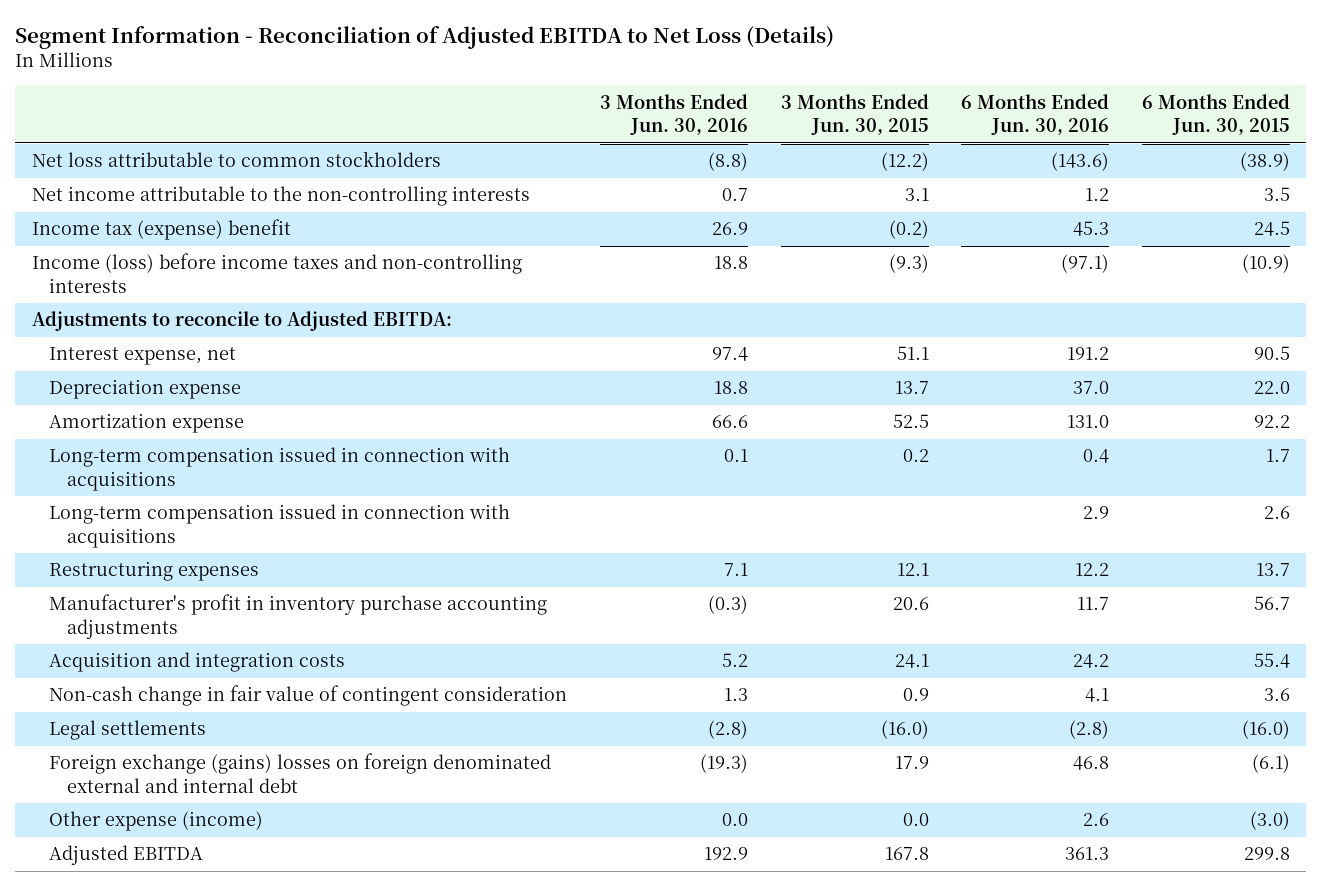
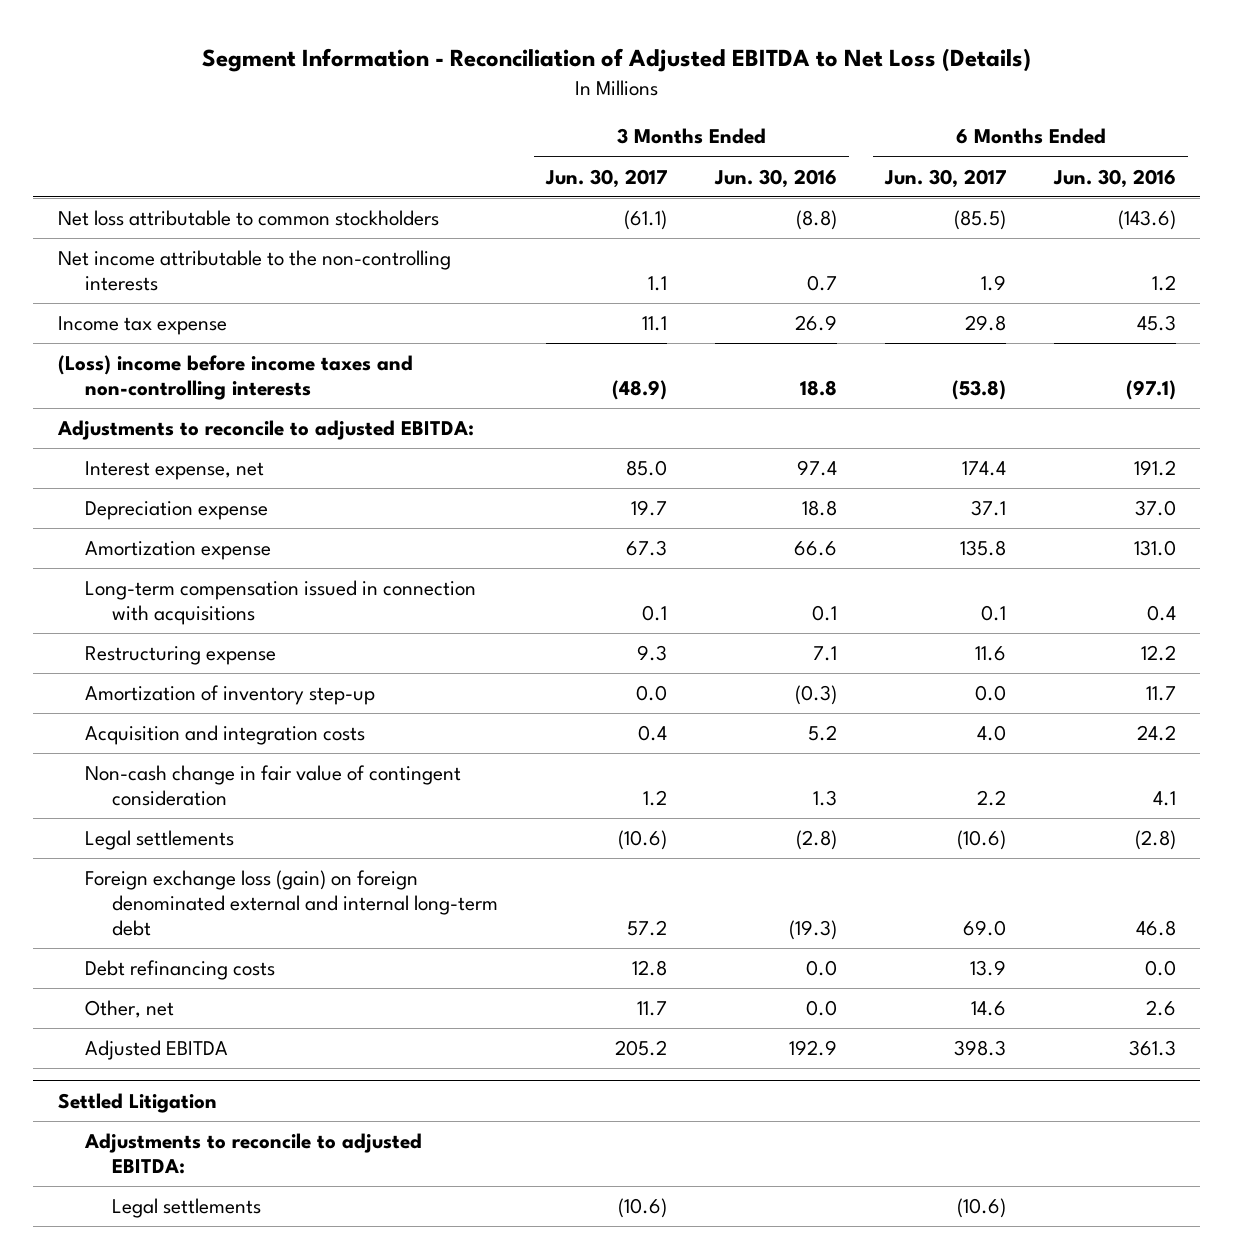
- | 3 Months Ended Jun. 30, 2016 | 3 Months Ended Jun. 30, 2015 | 6 Months Ended Jun. 30, 2016 | 6 Months Ended Jun. 30, 2015
+ | 3 Months Ended Jun. 30, 2017 | 3 Months Ended Jun. 30, 2016 | 6 Months Ended Jun. 30, 2017 | 6 Months Ended Jun. 30, 2016
- Income tax (expense) benefit | 26.9 | (0.2) | 45.3 | 24.5
- Income (loss) before income taxes and non-controlling interests | 18.8 | (9.3) | (97.1) | (10.9)
- Adjustments to reconcile to Adjusted EBITDA:
+ Income tax expense | 11.1 | 26.9 | 29.8 | 45.3
+ (Loss) income before income taxes and non-controlling interests | (48.9) | 18.8 | (53.8) | (97.1)
+ Adjustments to reconcile to adjusted EBITDA:
- Long-term compensation issued in connection with acquisitions | | | 2.9 | 2.6
- Restructuring expenses | 7.1 | 12.1 | 12.2 | 13.7
- Manufacturer's profit in inventory purchase accounting adjustments | (0.3) | 20.6 | 11.7 | 56.7
+ Restructuring expense | 9.3 | 7.1 | 11.6 | 12.2
+ Amortization of inventory step-up | 0.0 | (0.3) | 0.0 | 11.7
- Foreign exchange (gains) losses on foreign denominated external and internal debt | (19.3) | 17.9 | 46.8 | (6.1)
- Other expense (income) | 0.0 | 0.0 | 2.6 | (3.0)
+ Foreign exchange loss (gain) on foreign denominated external and internal long-term debt | 57.2 | (19.3) | 69.0 | 46.8
+ Debt refinancing costs | 12.8 | 0.0 | 13.9 | 0.0
+ Other, net | 11.7 | 0.0 | 14.6 | 2.6
+ Settled Litigation
+ Adjustments to reconcile to adjusted EBITDA:
+ Legal settlements | (10.6) | | (10.6) |

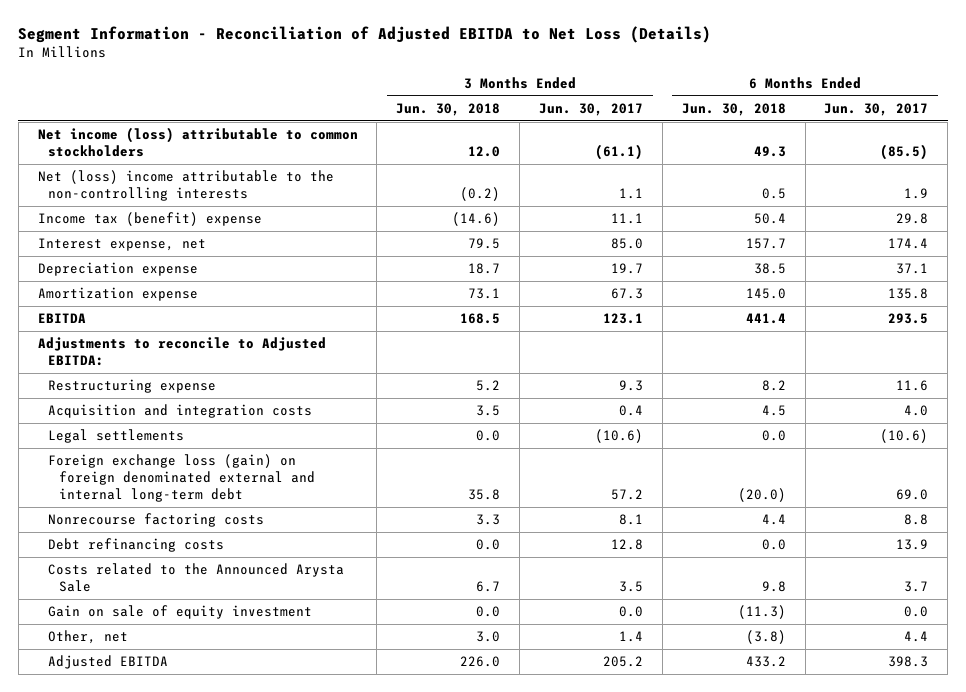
- | 3 Months Ended Jun. 30, 2017 | 3 Months Ended Jun. 30, 2016 | 6 Months Ended Jun. 30, 2017 | 6 Months Ended Jun. 30, 2016
+ | 3 Months Ended Jun. 30, 2018 | 3 Months Ended Jun. 30, 2017 | 6 Months Ended Jun. 30, 2018 | 6 Months Ended Jun. 30, 2017
- Net loss attributable to common stockholders | (61.1) | (8.8) | (85.5) | (143.6)
- Net income attributable to the non-controlling interests | 1.1 | 0.7 | 1.9 | 1.2
- Income tax expense | 11.1 | 26.9 | 29.8 | 45.3
- (Loss) income before income taxes and non-controlling interests | (48.9) | 18.8 | (53.8) | (97.1)
- Adjustments to reconcile to adjusted EBITDA:
+ Net income (loss) attributable to common stockholders | 12.0 | (61.1) | 49.3 | (85.5)
+ Net (loss) income attributable to the non-controlling interests | (0.2) | 1.1 | 0.5 | 1.9
+ Income tax (benefit) expense | (14.6) | 11.1 | 50.4 | 29.8
- Long-term compensation issued in connection with acquisitions | 0.1 | 0.1 | 0.1 | 0.4
+ EBITDA | 168.5 | 123.1 | 441.4 | 293.5
+ Adjustments to reconcile to Adjusted EBITDA:
- Amortization of inventory step-up | 0.0 | (0.3) | 0.0 | 11.7
- Non-cash change in fair value of contingent consideration | 1.2 | 1.3 | 2.2 | 4.1
+ Nonrecourse factoring costs | 3.3 | 8.1 | 4.4 | 8.8
- Other, net | 11.7 | 0.0 | 14.6 | 2.6
+ Costs related to the Announced Arysta Sale | 6.7 | 3.5 | 9.8 | 3.7
+ Gain on sale of equity investment | 0.0 | 0.0 | (11.3) | 0.0
+ Other, net | 3.0 | 1.4 | (3.8) | 4.4
- Settled Litigation
- Adjustments to reconcile to adjusted EBITDA:
- Legal settlements | (10.6) | | (10.6) |

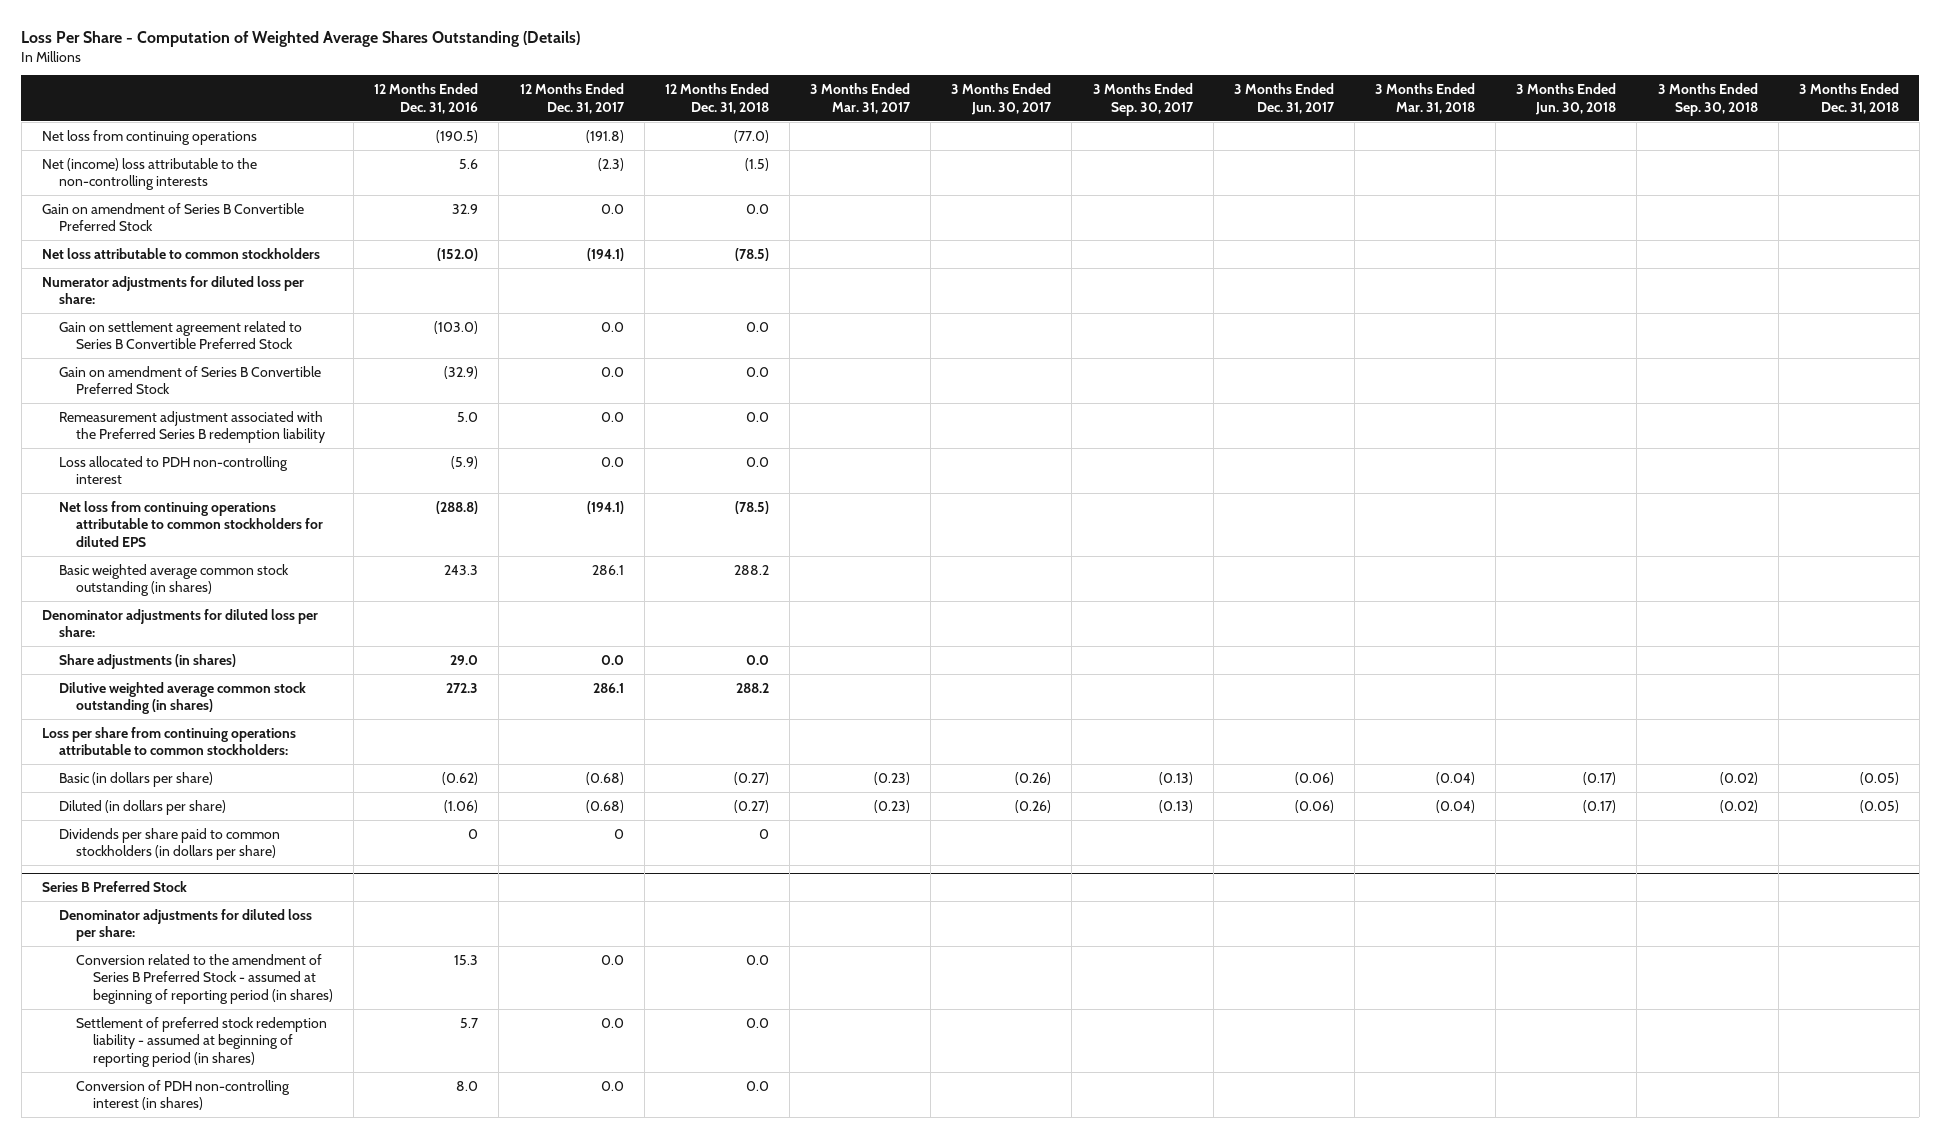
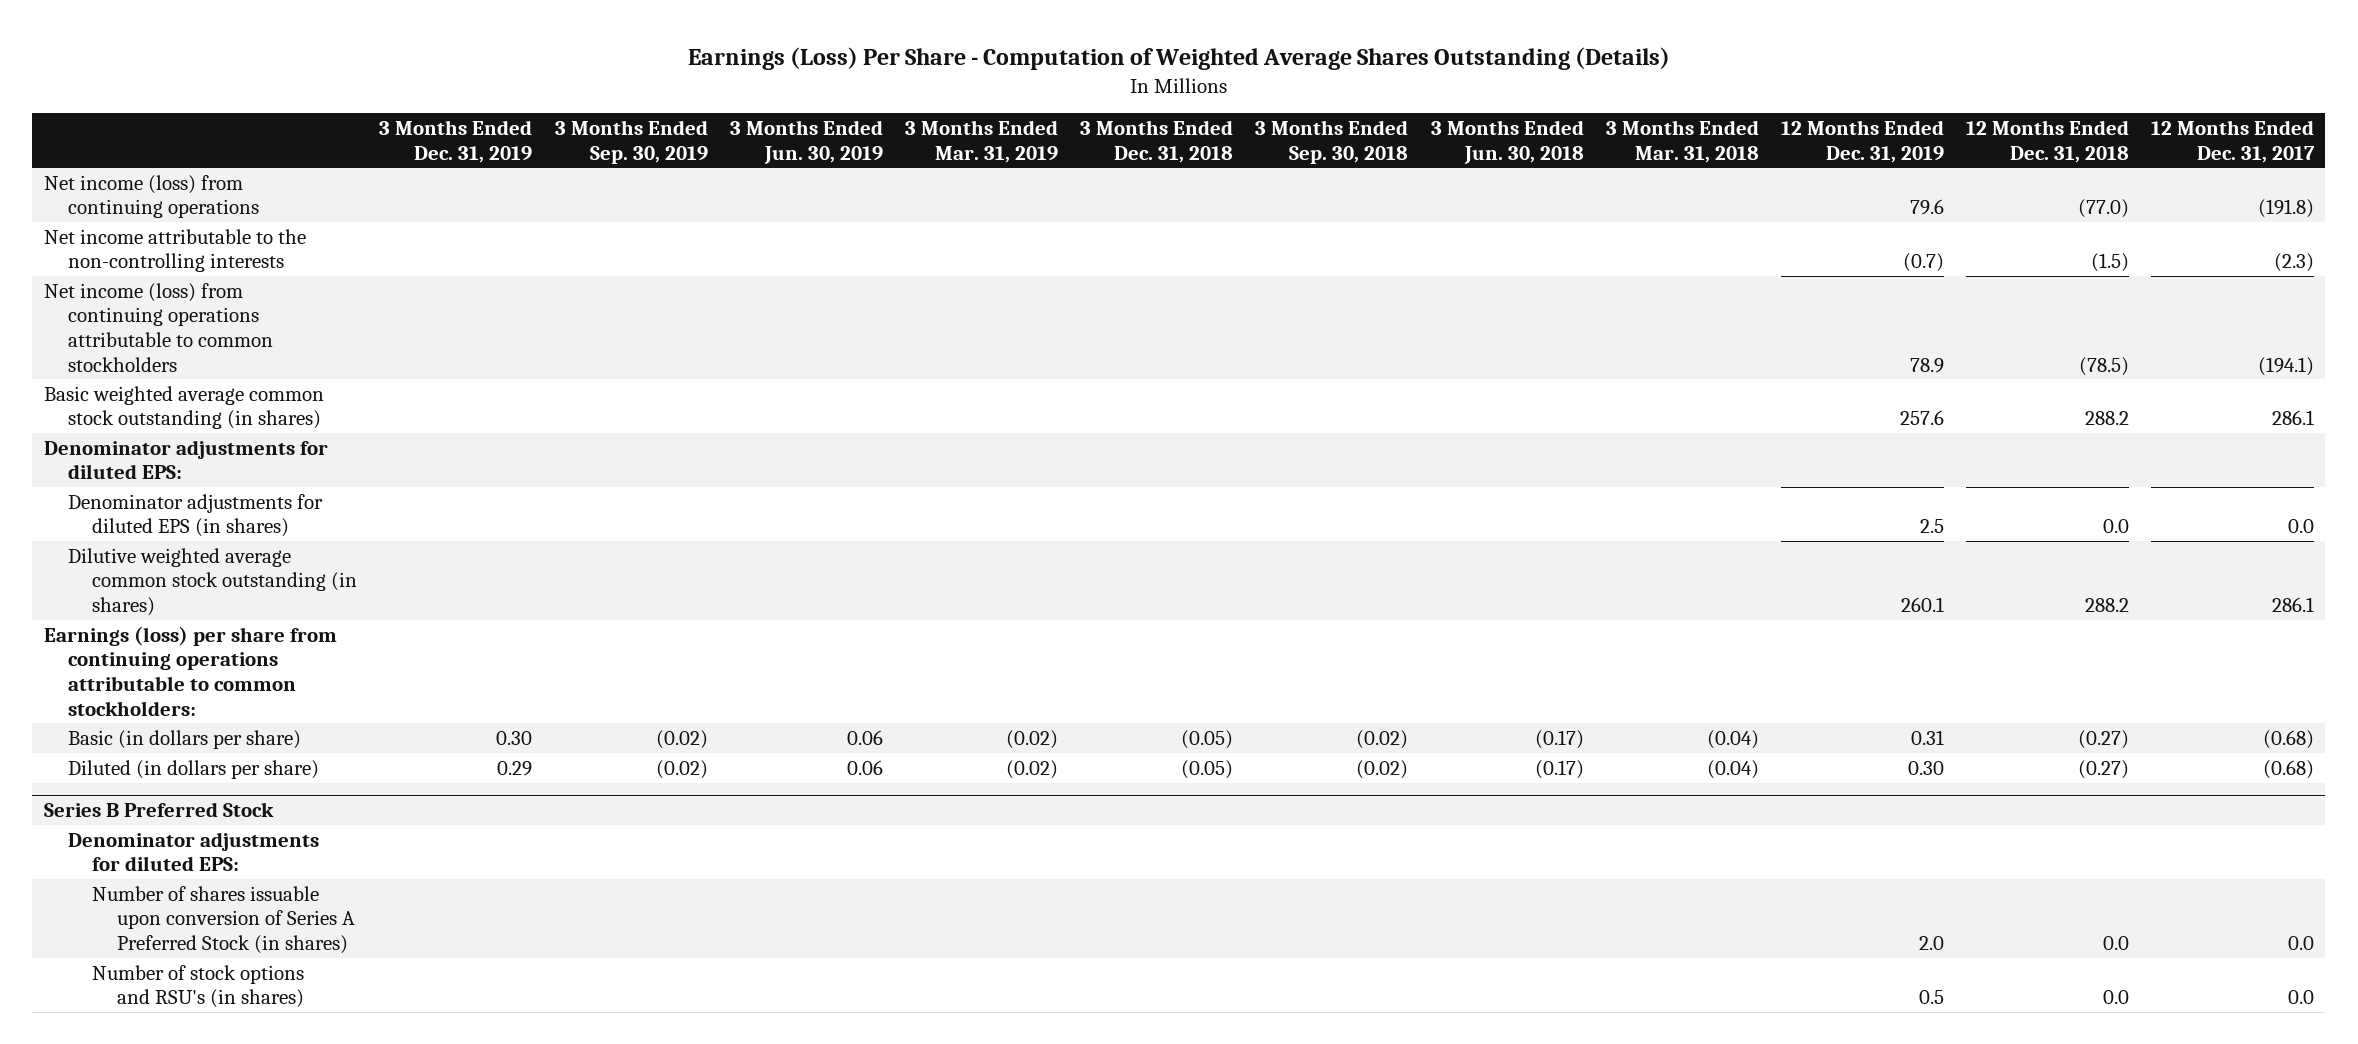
- Loss Per Share - Computation of Weighted Average Shares Outstanding (Details)
+ Earnings (Loss) Per Share - Computation of Weighted Average Shares Outstanding (Details)
- | 12 Months Ended Dec. 31, 2016 | 12 Months Ended Dec. 31, 2017 | 12 Months Ended Dec. 31, 2018 | 3 Months Ended Mar. 31, 2017 | 3 Months Ended Jun. 30, 2017 | 3 Months Ended Sep. 30, 2017 | 3 Months Ended Dec. 31, 2017 | 3 Months Ended Mar. 31, 2018 | 3 Months Ended Jun. 30, 2018 | 3 Months Ended Sep. 30, 2018 | 3 Months Ended Dec. 31, 2018
+ | 3 Months Ended Dec. 31, 2019 | 3 Months Ended Sep. 30, 2019 | 3 Months Ended Jun. 30, 2019 | 3 Months Ended Mar. 31, 2019 | 3 Months Ended Dec. 31, 2018 | 3 Months Ended Sep. 30, 2018 | 3 Months Ended Jun. 30, 2018 | 3 Months Ended Mar. 31, 2018 | 12 Months Ended Dec. 31, 2019 | 12 Months Ended Dec. 31, 2018 | 12 Months Ended Dec. 31, 2017
- Net loss from continuing operations | (190.5) | (191.8) | (77.0) | | | | | | | |
- Net (income) loss attributable to the non-controlling interests | 5.6 | (2.3) | (1.5) | | | | | | | |
- Gain on amendment of Series B Convertible Preferred Stock | 32.9 | 0.0 | 0.0 | | | | | | | |
- Net loss attributable to common stockholders | (152.0) | (194.1) | (78.5) | | | | | | | |
- Numerator adjustments for diluted loss per share:
- Gain on settlement agreement related to Series B Convertible Preferred Stock | (103.0) | 0.0 | 0.0 | | | | | | | |
- Gain on amendment of Series B Convertible Preferred Stock | (32.9) | 0.0 | 0.0 | | | | | | | |
- Remeasurement adjustment associated with the Preferred Series B redemption liability | 5.0 | 0.0 | 0.0 | | | | | | | |
- Loss allocated to PDH non-controlling interest | (5.9) | 0.0 | 0.0 | | | | | | | |
- Net loss from continuing operations attributable to common stockholders for diluted EPS | (288.8) | (194.1) | (78.5) | | | | | | | |
+ Net income (loss) from continuing operations | | | | | | | | | 79.6 | (77.0) | (191.8)
+ Net income attributable to the non-controlling interests | | | | | | | | | (0.7) | (1.5) | (2.3)
+ Net income (loss) from continuing operations attributable to common stockholders | | | | | | | | | 78.9 | (78.5) | (194.1)
- Denominator adjustments for diluted loss per share:
- Share adjustments (in shares) | 29.0 | 0.0 | 0.0 | | | | | | | |
+ Denominator adjustments for diluted EPS:
+ Denominator adjustments for diluted EPS (in shares) | | | | | | | | | 2.5 | 0.0 | 0.0
- Loss per share from continuing operations attributable to common stockholders:
+ Earnings (loss) per share from continuing operations attributable to common stockholders:
- Dividends per share paid to common stockholders (in dollars per share) | 0 | 0 | 0 | | | | | | | |
@ Series B Preferred Stock
- Denominator adjustments for diluted loss per share:
- Conversion related to the amendment of Series B Preferred Stock - assumed at beginning of reporting period (in shares) | 15.3 | 0.0 | 0.0 | | | | | | | |
- Settlement of preferred stock redemption liability - assumed at beginning of reporting period (in shares) | 5.7 | 0.0 | 0.0 | | | | | | | |
- Conversion of PDH non-controlling interest (in shares) | 8.0 | 0.0 | 0.0 | | | | | | | |
+ Denominator adjustments for diluted EPS:
+ Number of shares issuable upon conversion of Series A Preferred Stock (in shares) | | | | | | | | | 2.0 | 0.0 | 0.0
+ Number of stock options and RSU's (in shares) | | | | | | | | | 0.5 | 0.0 | 0.0

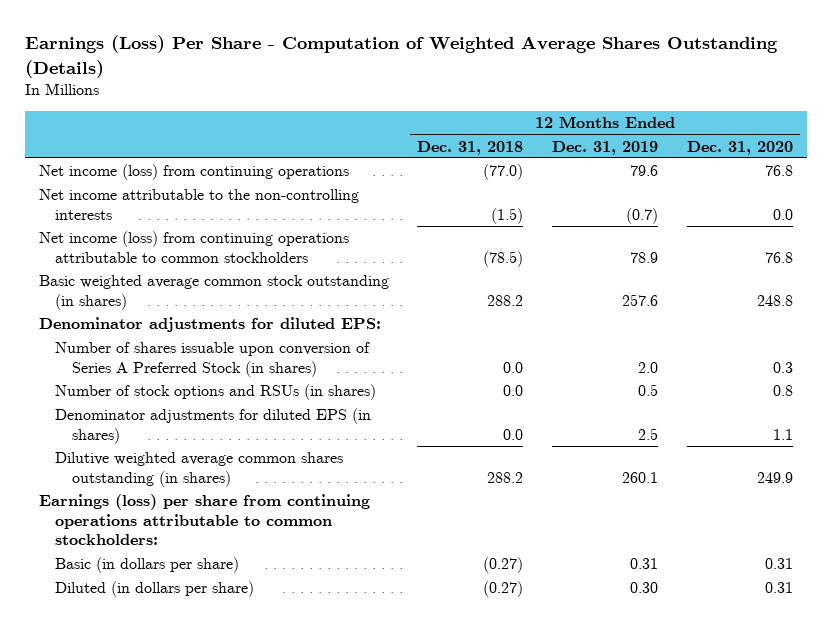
- | 3 Months Ended Dec. 31, 2019 | 3 Months Ended Sep. 30, 2019 | 3 Months Ended Jun. 30, 2019 | 3 Months Ended Mar. 31, 2019 | 3 Months Ended Dec. 31, 2018 | 3 Months Ended Sep. 30, 2018 | 3 Months Ended Jun. 30, 2018 | 3 Months Ended Mar. 31, 2018 | 12 Months Ended Dec. 31, 2019 | 12 Months Ended Dec. 31, 2018 | 12 Months Ended Dec. 31, 2017
+ | 12 Months Ended Dec. 31, 2018 | 12 Months Ended Dec. 31, 2019 | 12 Months Ended Dec. 31, 2020
+ Number of shares issuable upon conversion of Series A Preferred Stock (in shares) | 0.0 | 2.0 | 0.3
+ Number of stock options and RSUs (in shares) | 0.0 | 0.5 | 0.8
- Dilutive weighted average common stock outstanding (in shares) | | | | | | | | | 260.1 | 288.2 | 286.1
+ Dilutive weighted average common shares outstanding (in shares) | 288.2 | 260.1 | 249.9
- Series B Preferred Stock
- Denominator adjustments for diluted EPS:
- Number of shares issuable upon conversion of Series A Preferred Stock (in shares) | | | | | | | | | 2.0 | 0.0 | 0.0
- Number of stock options and RSU's (in shares) | | | | | | | | | 0.5 | 0.0 | 0.0

